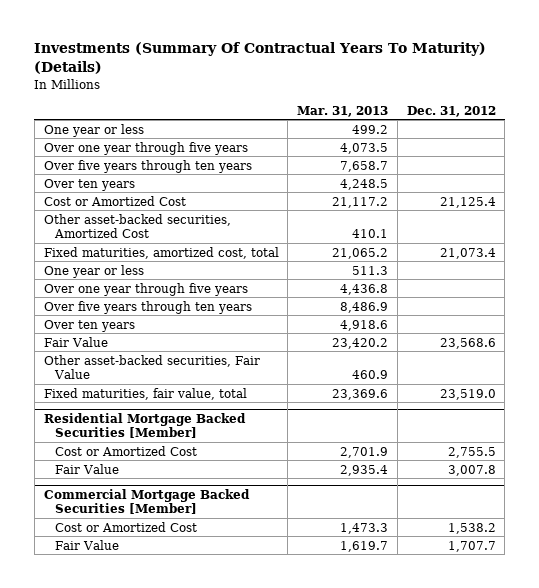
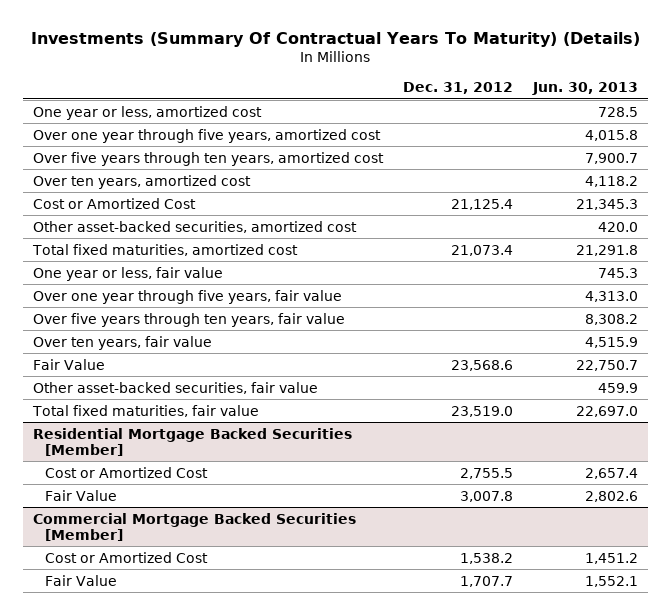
- | Mar. 31, 2013 | Dec. 31, 2012
+ | Dec. 31, 2012 | Jun. 30, 2013
- One year or less | 499.2 |
- Over one year through five years | 4,073.5 |
- Over five years through ten years | 7,658.7 |
- Over ten years | 4,248.5 |
+ One year or less, amortized cost | | 728.5
+ Over one year through five years, amortized cost | | 4,015.8
+ Over five years through ten years, amortized cost | | 7,900.7
+ Over ten years, amortized cost | | 4,118.2
- Other asset-backed securities, Amortized Cost | 410.1 |
- Fixed maturities, amortized cost, total | 21,065.2 | 21,073.4
- One year or less | 511.3 |
- Over one year through five years | 4,436.8 |
- Over five years through ten years | 8,486.9 |
- Over ten years | 4,918.6 |
+ Other asset-backed securities, amortized cost | | 420.0
+ Total fixed maturities, amortized cost | 21,073.4 | 21,291.8
+ One year or less, fair value | | 745.3
+ Over one year through five years, fair value | | 4,313.0
+ Over five years through ten years, fair value | | 8,308.2
+ Over ten years, fair value | | 4,515.9
- Other asset-backed securities, Fair Value | 460.9 |
- Fixed maturities, fair value, total | 23,369.6 | 23,519.0
+ Other asset-backed securities, fair value | | 459.9
+ Total fixed maturities, fair value | 23,519.0 | 22,697.0

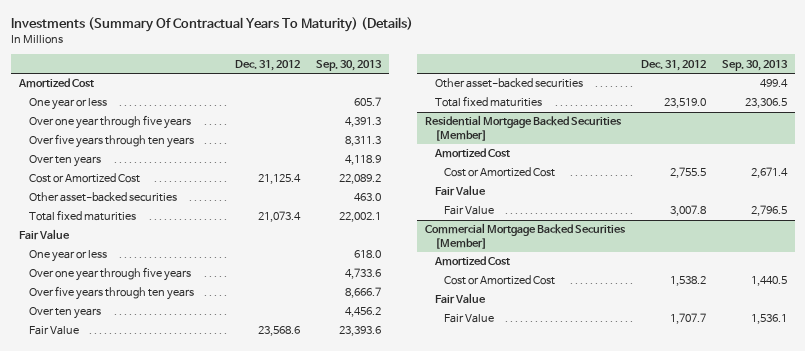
- | Dec. 31, 2012 | Jun. 30, 2013
+ | Dec. 31, 2012 | Sep. 30, 2013
- One year or less, amortized cost | | 728.5
- Over one year through five years, amortized cost | | 4,015.8
- Over five years through ten years, amortized cost | | 7,900.7
- Over ten years, amortized cost | | 4,118.2
+ Amortized Cost
+ One year or less | | 605.7
+ Over one year through five years | | 4,391.3
+ Over five years through ten years | | 8,311.3
+ Over ten years | | 4,118.9
- Other asset-backed securities, amortized cost | | 420.0
- Total fixed maturities, amortized cost | 21,073.4 | 21,291.8
- One year or less, fair value | | 745.3
- Over one year through five years, fair value | | 4,313.0
- Over five years through ten years, fair value | | 8,308.2
- Over ten years, fair value | | 4,515.9
+ Other asset-backed securities | | 463.0
+ Total fixed maturities | 21,073.4 | 22,002.1
+ Fair Value
+ One year or less | | 618.0
+ Over one year through five years | | 4,733.6
+ Over five years through ten years | | 8,666.7
+ Over ten years | | 4,456.2
- Other asset-backed securities, fair value | | 459.9
- Total fixed maturities, fair value | 23,519.0 | 22,697.0
+ Other asset-backed securities | | 499.4
+ Total fixed maturities | 23,519.0 | 23,306.5
@ Residential Mortgage Backed Securities [Member]
+ Amortized Cost
+ Fair Value
@ Commercial Mortgage Backed Securities [Member]
+ Amortized Cost
+ Fair Value

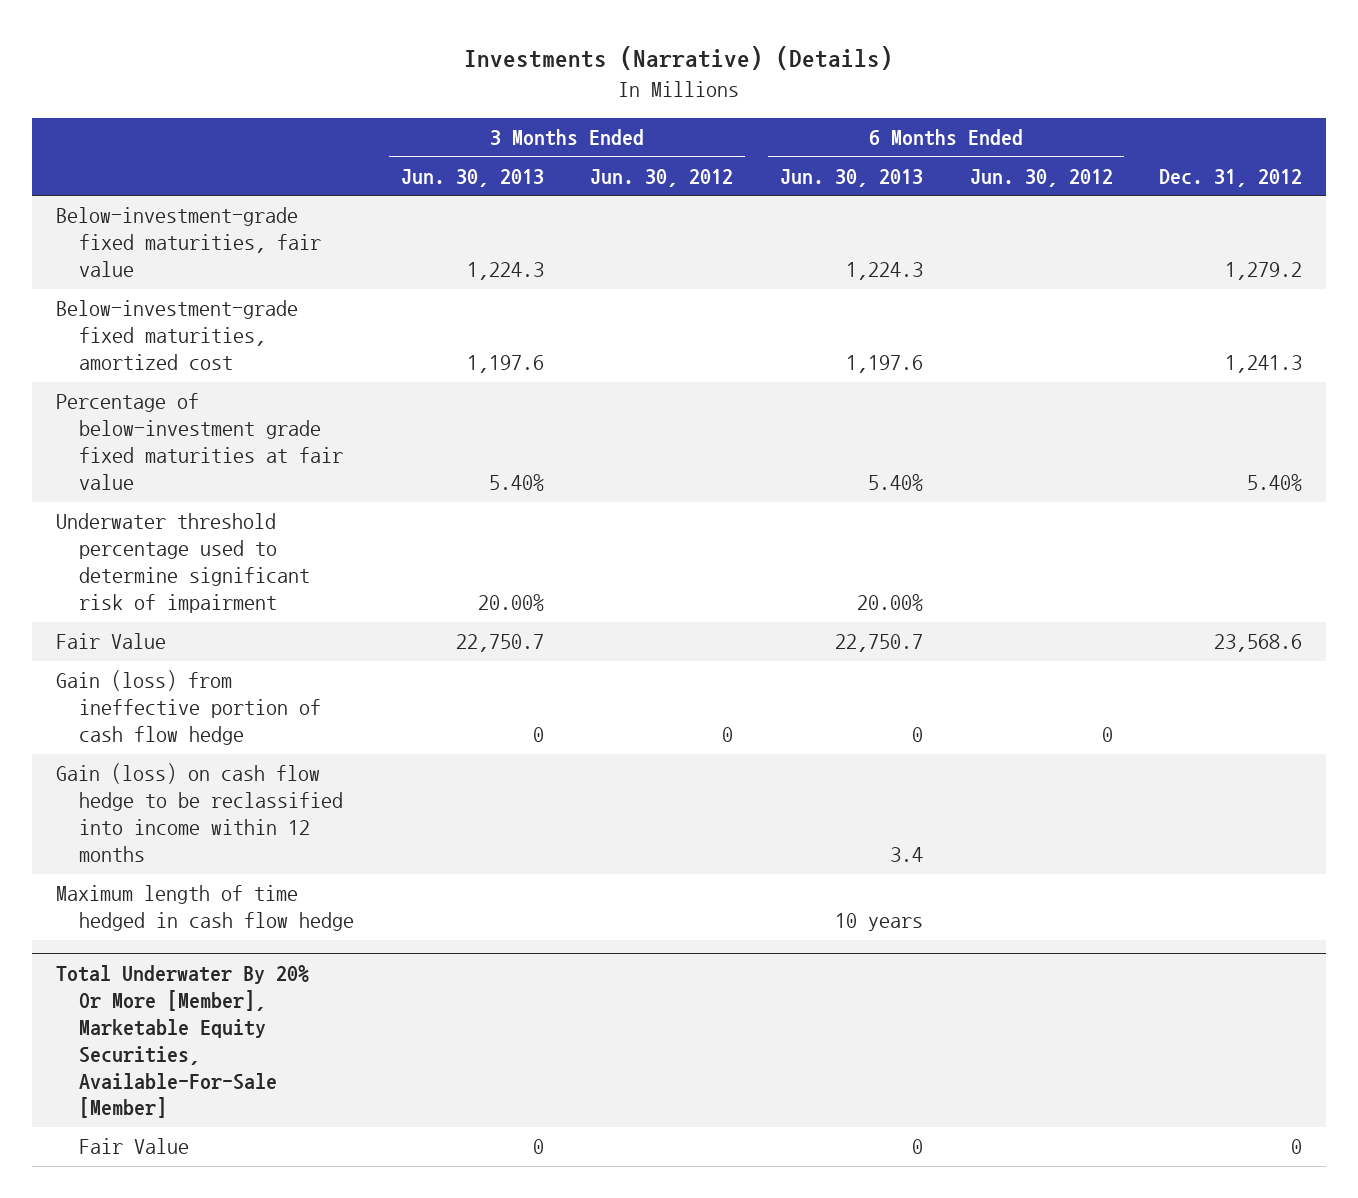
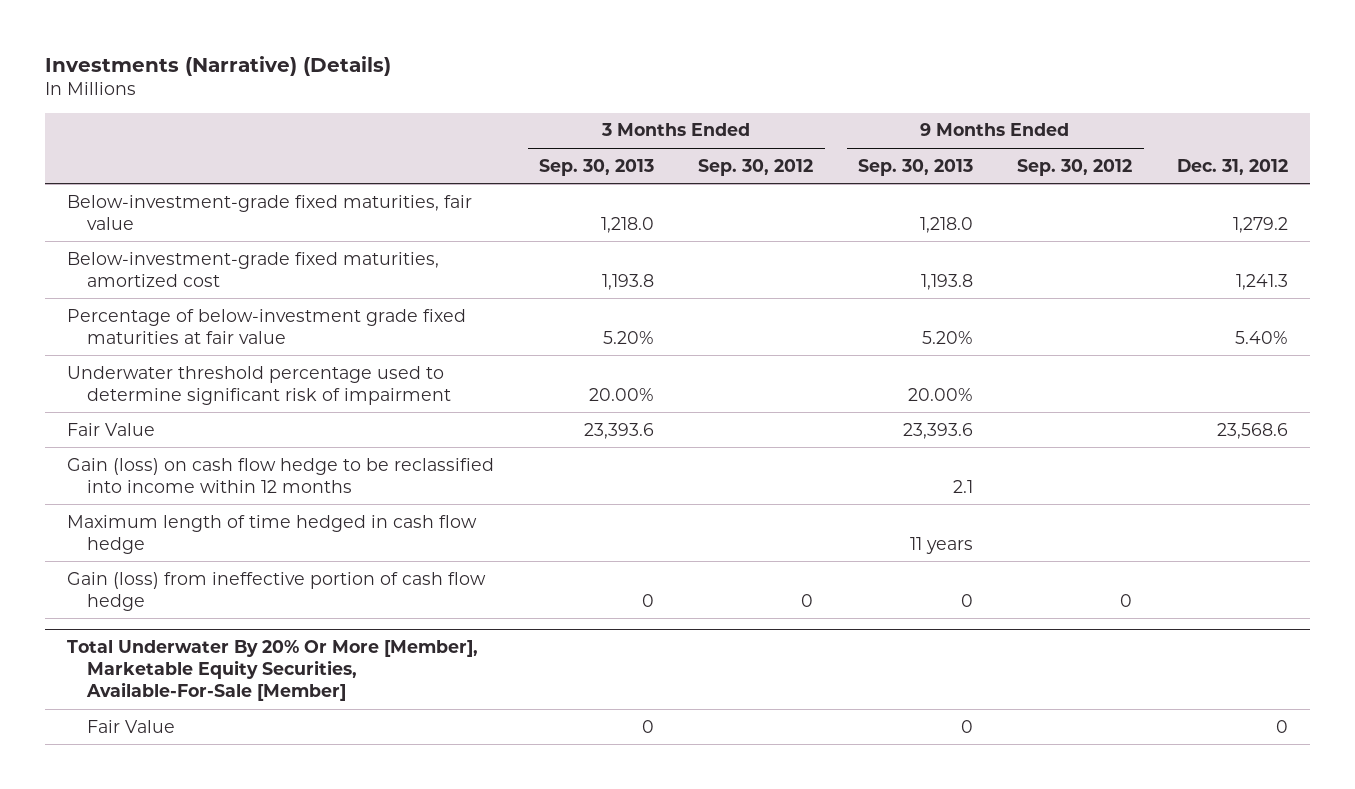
- | 3 Months Ended Jun. 30, 2013 | 3 Months Ended Jun. 30, 2012 | 6 Months Ended Jun. 30, 2013 | 6 Months Ended Jun. 30, 2012 | Dec. 31, 2012
+ | 3 Months Ended Sep. 30, 2013 | 3 Months Ended Sep. 30, 2012 | 9 Months Ended Sep. 30, 2013 | 9 Months Ended Sep. 30, 2012 | Dec. 31, 2012
moved down: Gain (loss) from ineffective portion of cash flow hedge | 0 | 0 | 0 | 0 |

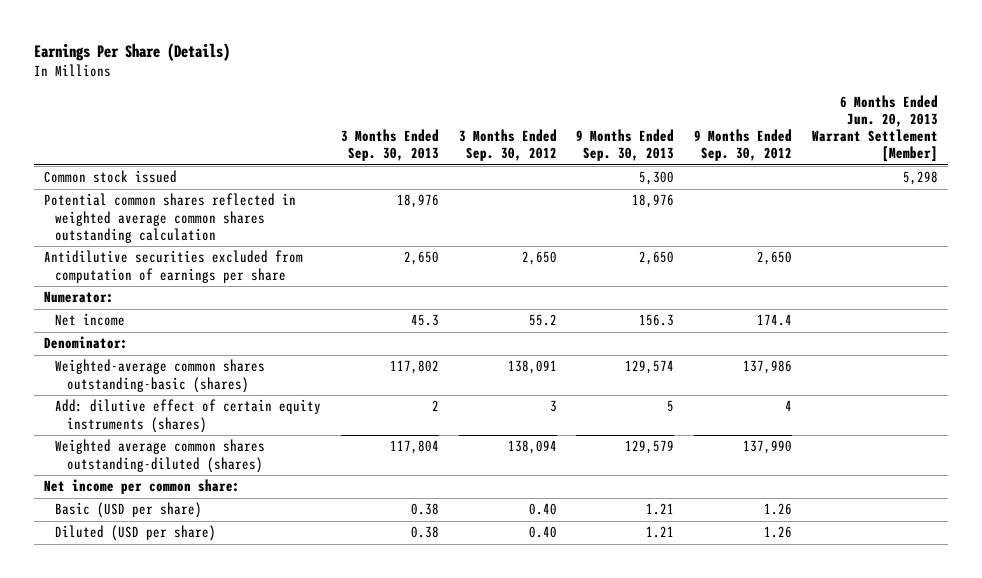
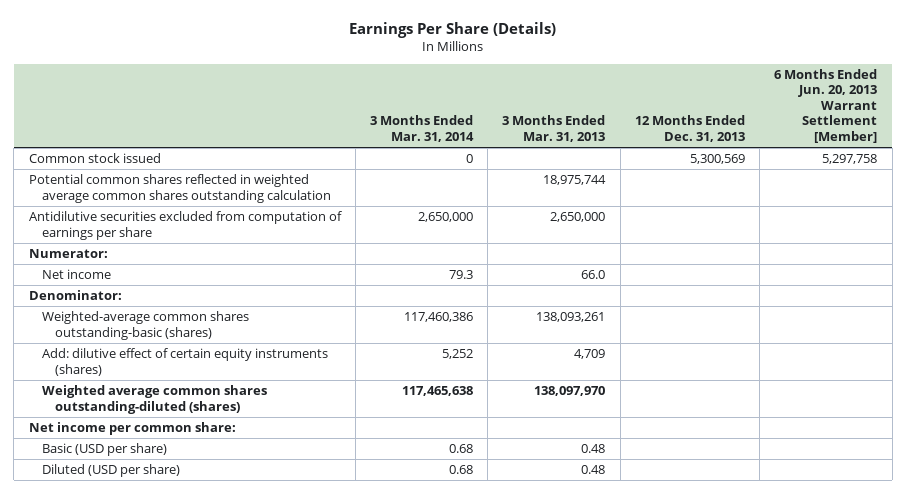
- | 3 Months Ended Sep. 30, 2013 | 3 Months Ended Sep. 30, 2012 | 9 Months Ended Sep. 30, 2013 | 9 Months Ended Sep. 30, 2012 | 6 Months Ended Jun. 20, 2013 Warrant Settlement [Member]
+ | 3 Months Ended Mar. 31, 2014 | 3 Months Ended Mar. 31, 2013 | 12 Months Ended Dec. 31, 2013 | 6 Months Ended Jun. 20, 2013 Warrant Settlement [Member]
- Common stock issued | | | 5,300 | | 5,298
+ Common stock issued | 0 | | 5,300,569 | 5,297,758

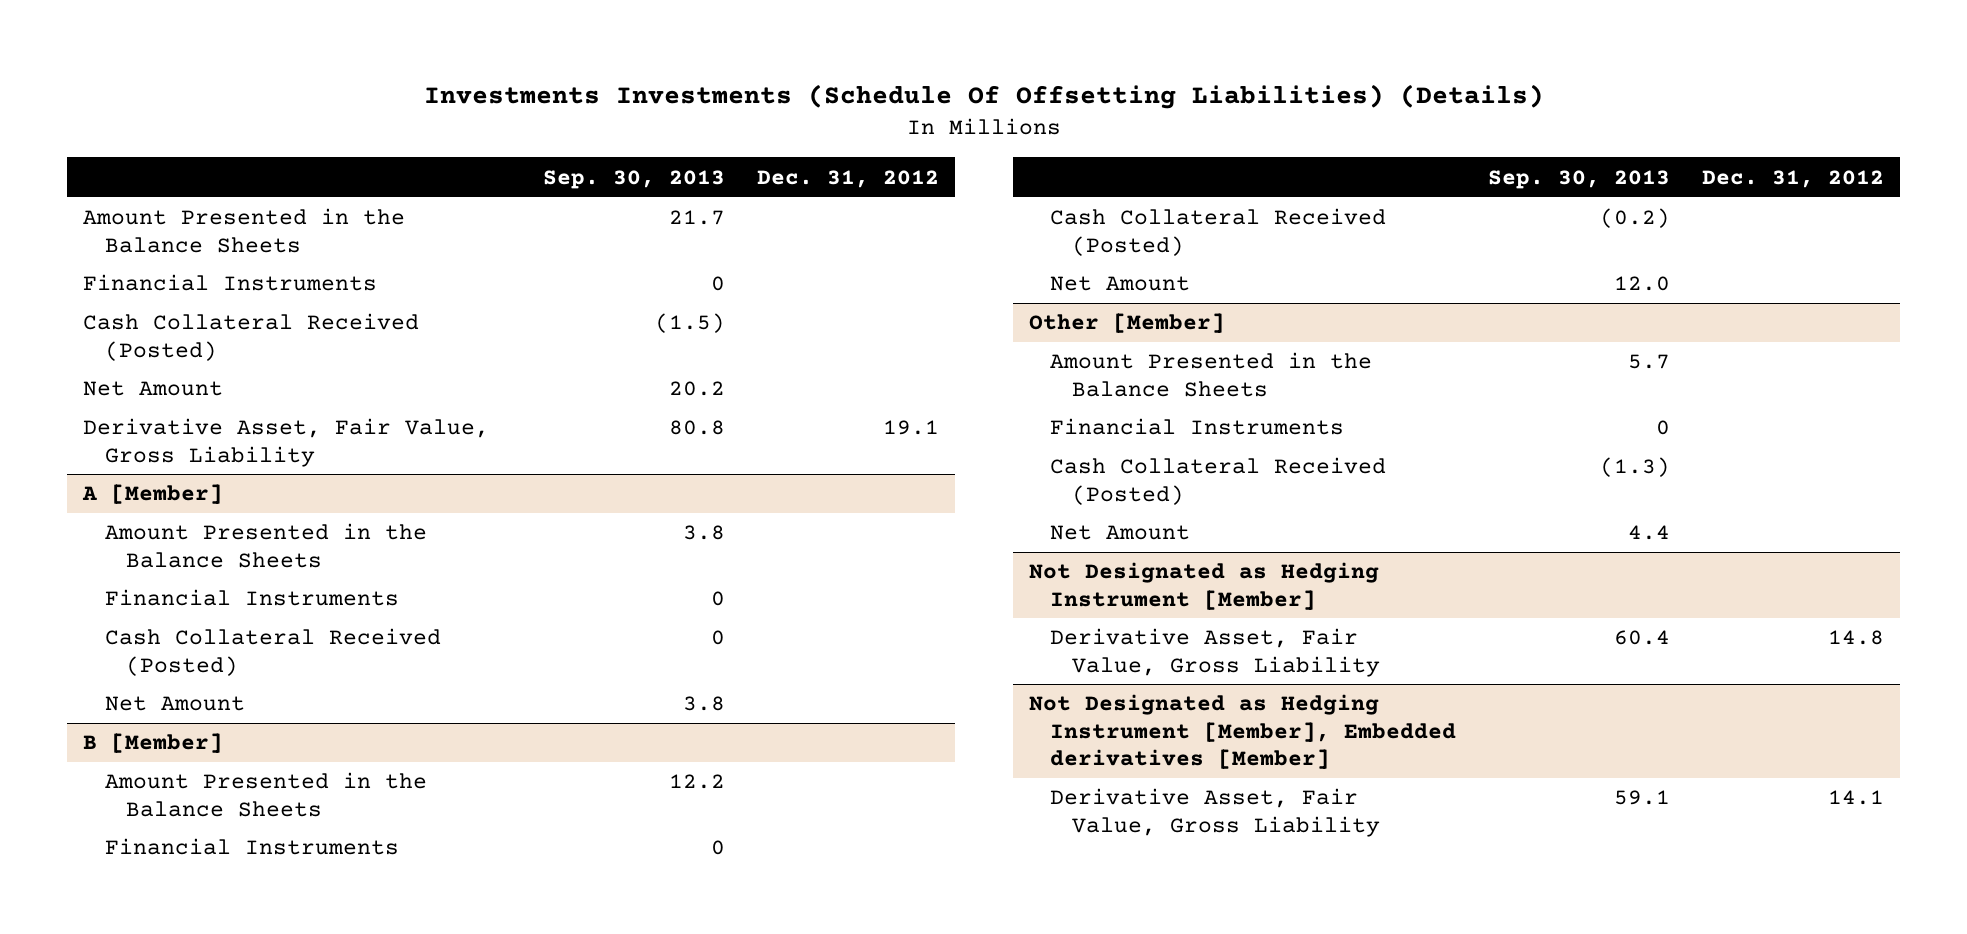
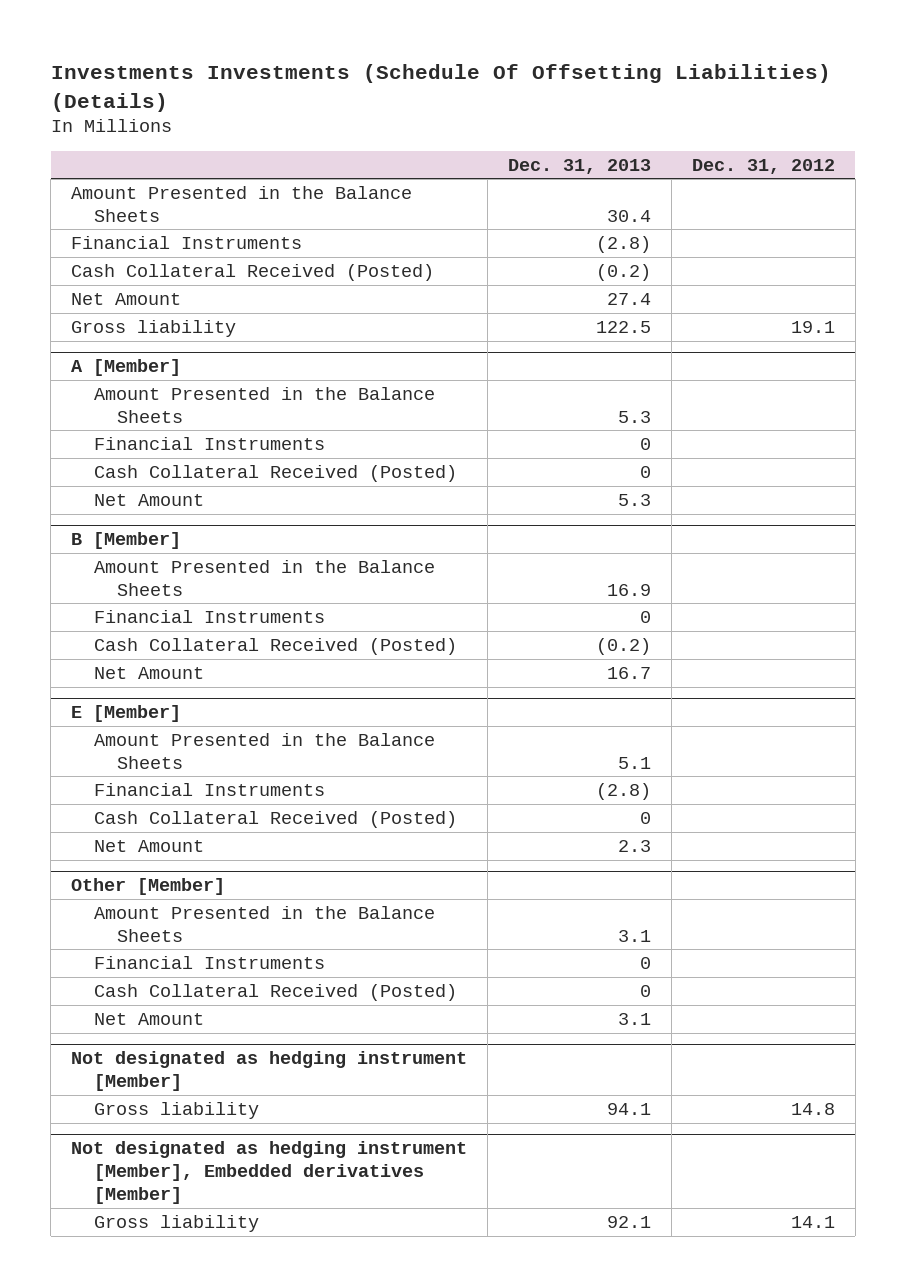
- | Sep. 30, 2013 | Dec. 31, 2012
+ | Dec. 31, 2013 | Dec. 31, 2012
- Derivative Asset, Fair Value, Gross Liability | 80.8 | 19.1
+ Gross liability | 122.5 | 19.1
+ E [Member]
+ Amount Presented in the Balance Sheets | 5.1 |
+ Financial Instruments | (2.8) |
+ Cash Collateral Received (Posted) | 0 |
+ Net Amount | 2.3 |
- Not Designated as Hedging Instrument [Member]
- Derivative Asset, Fair Value, Gross Liability | 60.4 | 14.8
- Not Designated as Hedging Instrument [Member], Embedded derivatives [Member]
- Derivative Asset, Fair Value, Gross Liability | 59.1 | 14.1
+ Not designated as hedging instrument [Member]
+ Gross liability | 94.1 | 14.8
+ Not designated as hedging instrument [Member], Embedded derivatives [Member]
+ Gross liability | 92.1 | 14.1

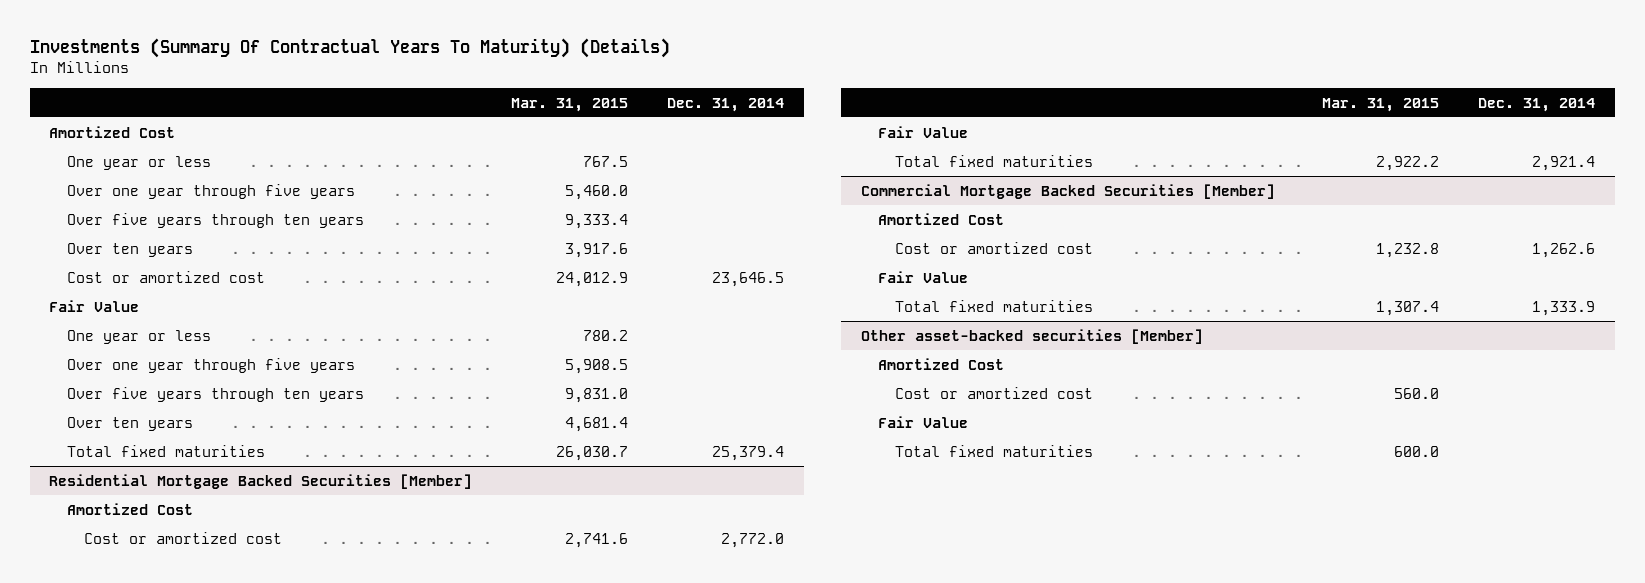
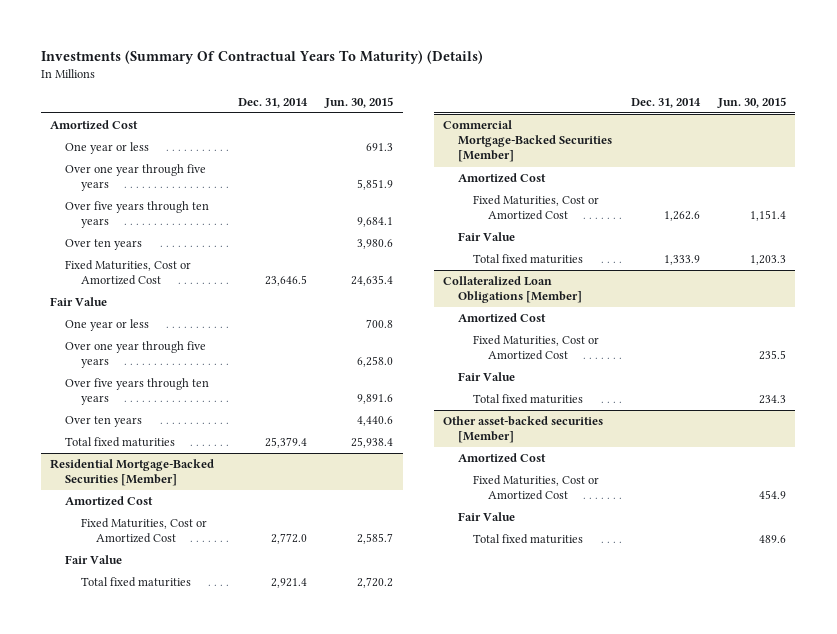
- | Mar. 31, 2015 | Dec. 31, 2014
+ | Dec. 31, 2014 | Jun. 30, 2015
- Cost or amortized cost | 24,012.9 | 23,646.5
+ Fixed Maturities, Cost or Amortized Cost | 23,646.5 | 24,635.4
- Residential Mortgage Backed Securities [Member]
+ Residential Mortgage-Backed Securities [Member]
- Cost or amortized cost | 2,741.6 | 2,772.0
+ Fixed Maturities, Cost or Amortized Cost | 2,772.0 | 2,585.7
- Commercial Mortgage Backed Securities [Member]
+ Commercial Mortgage-Backed Securities [Member]
- Cost or amortized cost | 1,232.8 | 1,262.6
+ Fixed Maturities, Cost or Amortized Cost | 1,262.6 | 1,151.4
+ Collateralized Loan Obligations [Member]
+ Amortized Cost
+ Fixed Maturities, Cost or Amortized Cost | | 235.5
+ Fair Value
+ Total fixed maturities | | 234.3
@ Other asset-backed securities [Member]
- Cost or amortized cost | 560.0 |
+ Fixed Maturities, Cost or Amortized Cost | | 454.9

